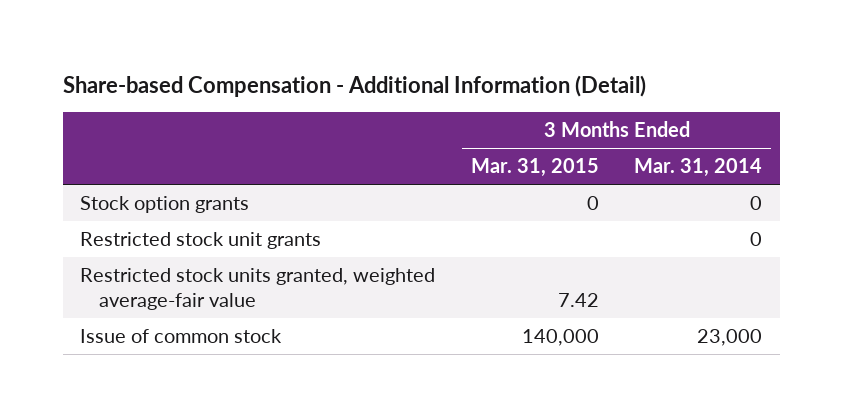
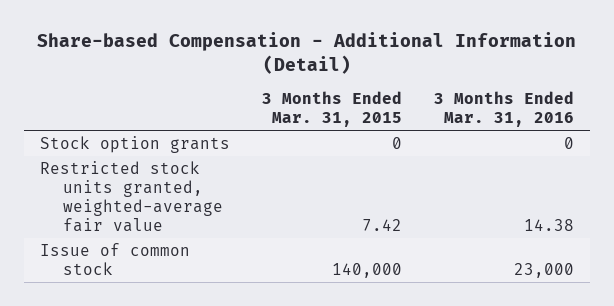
- | 3 Months Ended Mar. 31, 2015 | 3 Months Ended Mar. 31, 2014
+ | 3 Months Ended Mar. 31, 2015 | 3 Months Ended Mar. 31, 2016
- Restricted stock unit grants | | 0
- Restricted stock units granted, weighted average-fair value | 7.42 |
+ Restricted stock units granted, weighted-average fair value | 7.42 | 14.38

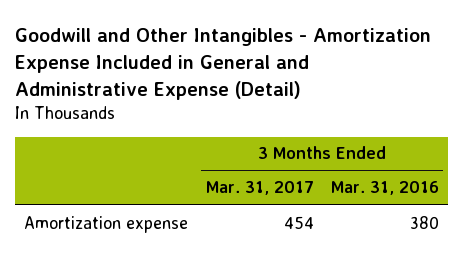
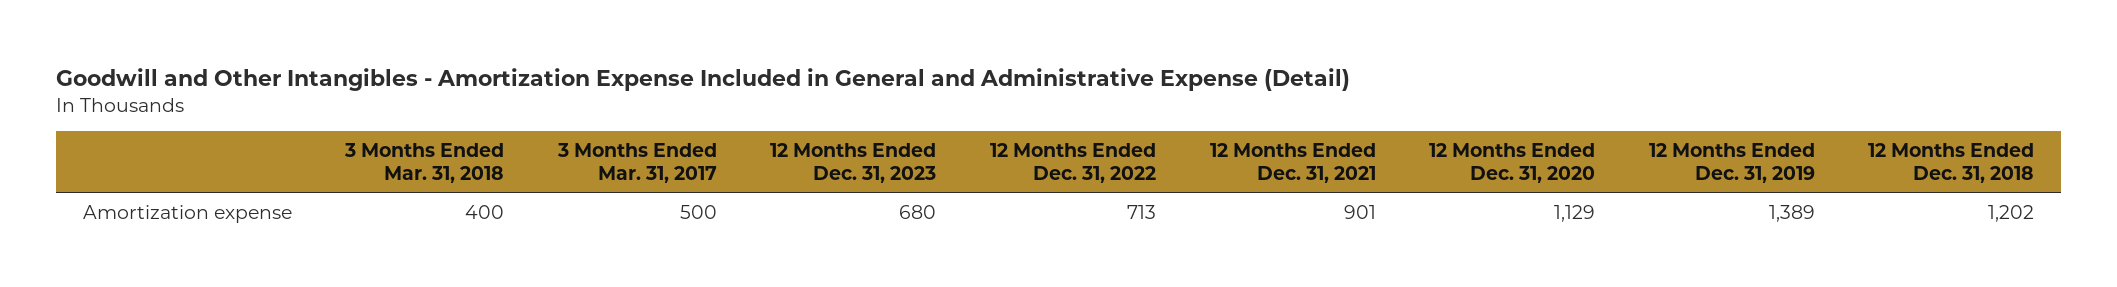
- | 3 Months Ended Mar. 31, 2017 | 3 Months Ended Mar. 31, 2016
+ | 3 Months Ended Mar. 31, 2018 | 3 Months Ended Mar. 31, 2017 | 12 Months Ended Dec. 31, 2023 | 12 Months Ended Dec. 31, 2022 | 12 Months Ended Dec. 31, 2021 | 12 Months Ended Dec. 31, 2020 | 12 Months Ended Dec. 31, 2019 | 12 Months Ended Dec. 31, 2018
- Amortization expense | 454 | 380
+ Amortization expense | 400 | 500 | 680 | 713 | 901 | 1,129 | 1,389 | 1,202

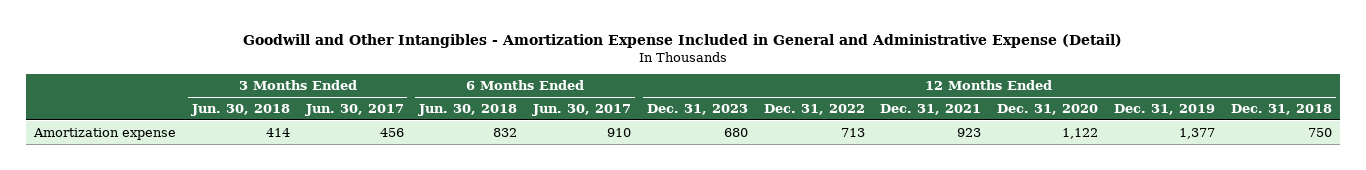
- | 3 Months Ended Mar. 31, 2018 | 3 Months Ended Mar. 31, 2017 | 12 Months Ended Dec. 31, 2023 | 12 Months Ended Dec. 31, 2022 | 12 Months Ended Dec. 31, 2021 | 12 Months Ended Dec. 31, 2020 | 12 Months Ended Dec. 31, 2019 | 12 Months Ended Dec. 31, 2018
+ | 3 Months Ended Jun. 30, 2018 | 3 Months Ended Jun. 30, 2017 | 6 Months Ended Jun. 30, 2018 | 6 Months Ended Jun. 30, 2017 | 12 Months Ended Dec. 31, 2023 | 12 Months Ended Dec. 31, 2022 | 12 Months Ended Dec. 31, 2021 | 12 Months Ended Dec. 31, 2020 | 12 Months Ended Dec. 31, 2019 | 12 Months Ended Dec. 31, 2018
- Amortization expense | 400 | 500 | 680 | 713 | 901 | 1,129 | 1,389 | 1,202
+ Amortization expense | 414 | 456 | 832 | 910 | 680 | 713 | 923 | 1,122 | 1,377 | 750

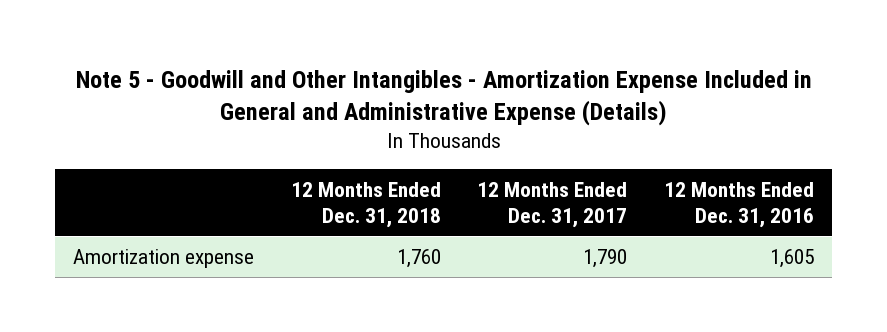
- Goodwill and Other Intangibles - Amortization Expense Included in General and Administrative Expense (Detail)
+ Note 5 - Goodwill and Other Intangibles - Amortization Expense Included in General and Administrative Expense (Details)
- | 3 Months Ended Jun. 30, 2018 | 3 Months Ended Jun. 30, 2017 | 6 Months Ended Jun. 30, 2018 | 6 Months Ended Jun. 30, 2017 | 12 Months Ended Dec. 31, 2023 | 12 Months Ended Dec. 31, 2022 | 12 Months Ended Dec. 31, 2021 | 12 Months Ended Dec. 31, 2020 | 12 Months Ended Dec. 31, 2019 | 12 Months Ended Dec. 31, 2018
+ | 12 Months Ended Dec. 31, 2018 | 12 Months Ended Dec. 31, 2017 | 12 Months Ended Dec. 31, 2016
- Amortization expense | 414 | 456 | 832 | 910 | 680 | 713 | 923 | 1,122 | 1,377 | 750
+ Amortization expense | 1,760 | 1,790 | 1,605

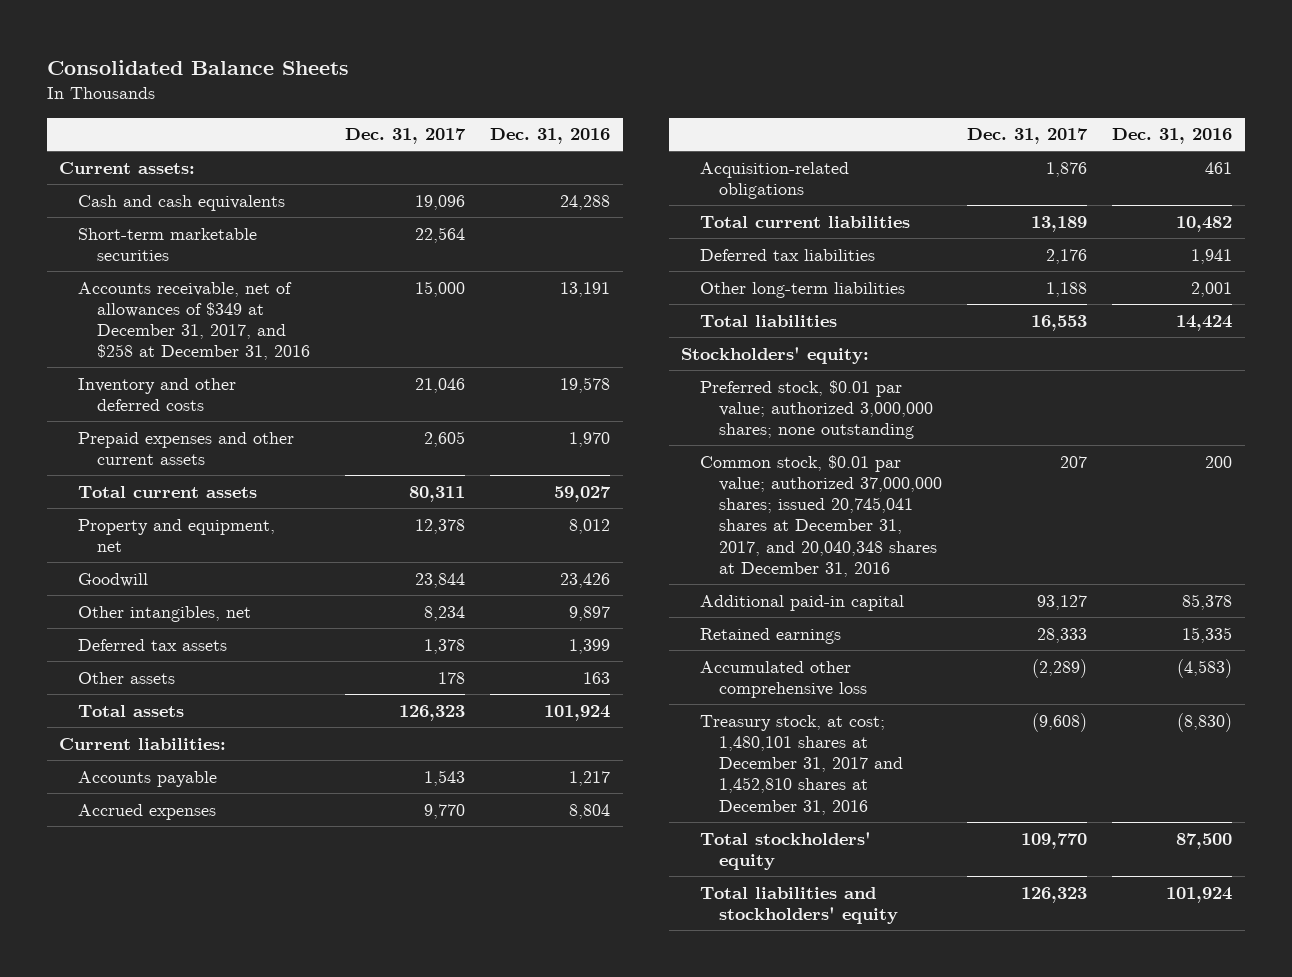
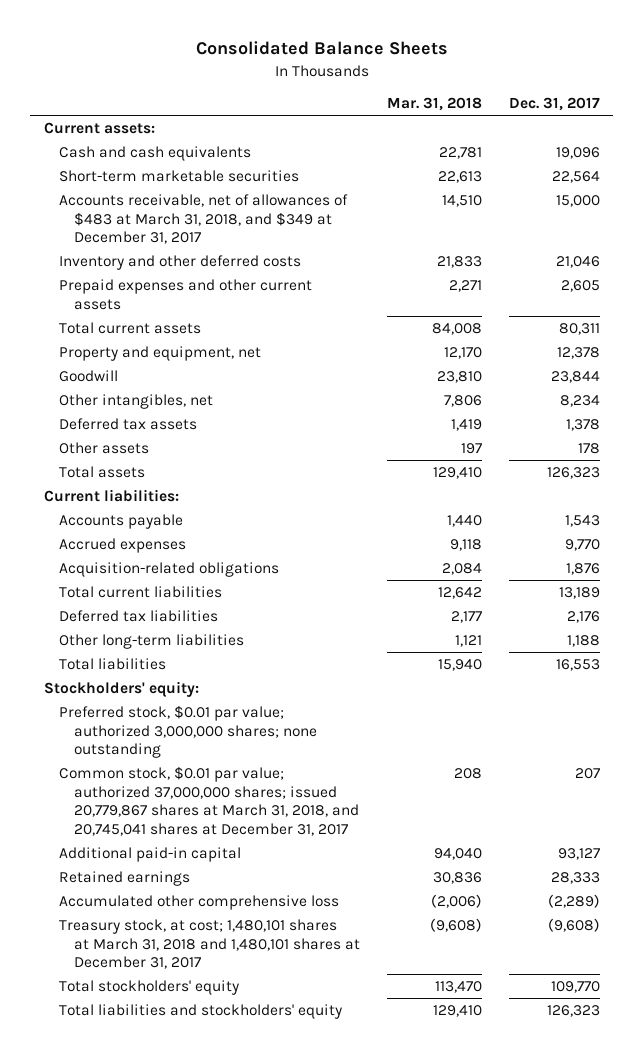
- | Dec. 31, 2017 | Dec. 31, 2016
+ | Mar. 31, 2018 | Dec. 31, 2017
- Accounts receivable, net of allowances of $349 at December 31, 2017, and $258 at December 31, 2016 | 15,000 | 13,191
+ Accounts receivable, net of allowances of $483 at March 31, 2018, and $349 at December 31, 2017 | 14,510 | 15,000
- Common stock, $0.01 par value; authorized 37,000,000 shares; issued 20,745,041 shares at December 31, 2017, and 20,040,348 shares at December 31, 2016 | 207 | 200
+ Common stock, $0.01 par value; authorized 37,000,000 shares; issued 20,779,867 shares at March 31, 2018, and 20,745,041 shares at December 31, 2017 | 208 | 207
- Treasury stock, at cost; 1,480,101 shares at December 31, 2017 and 1,452,810 shares at December 31, 2016 | (9,608) | (8,830)
+ Treasury stock, at cost; 1,480,101 shares at March 31, 2018 and 1,480,101 shares at December 31, 2017 | (9,608) | (9,608)

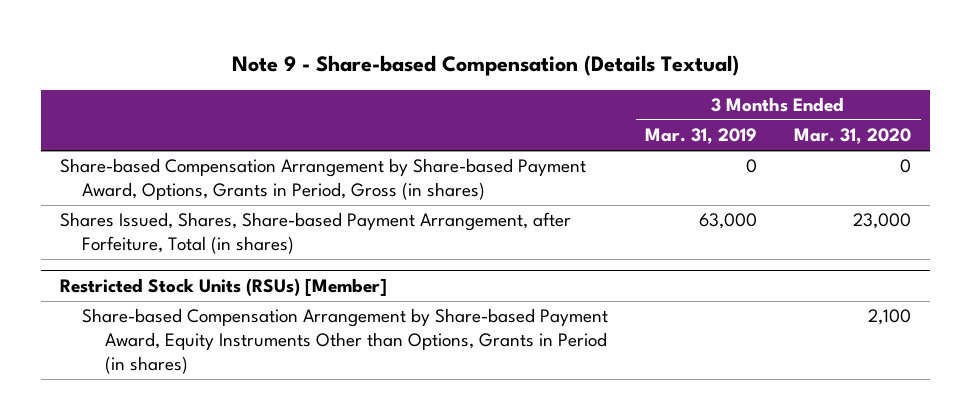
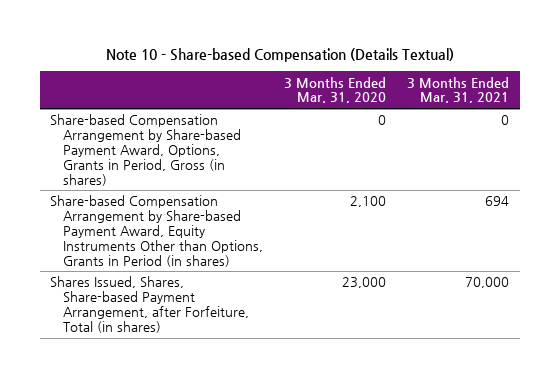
- Note 9 - Share-based Compensation (Details Textual)
+ Note 10 - Share-based Compensation (Details Textual)
- | 3 Months Ended Mar. 31, 2019 | 3 Months Ended Mar. 31, 2020
+ | 3 Months Ended Mar. 31, 2020 | 3 Months Ended Mar. 31, 2021
- Restricted Stock Units (RSUs) [Member]
moved down: Shares Issued, Shares, Share-based Payment Arrangement, after Forfeiture, Total (in shares) | 23,000 | 70,000

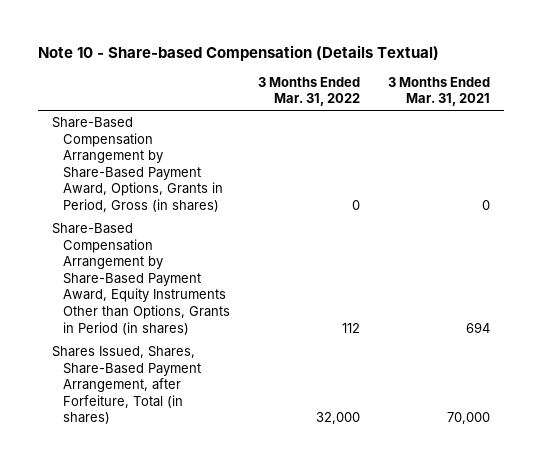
- | 3 Months Ended Mar. 31, 2020 | 3 Months Ended Mar. 31, 2021
+ | 3 Months Ended Mar. 31, 2022 | 3 Months Ended Mar. 31, 2021
- Share-based Compensation Arrangement by Share-based Payment Award, Options, Grants in Period, Gross (in shares) | 0 | 0
- Share-based Compensation Arrangement by Share-based Payment Award, Equity Instruments Other than Options, Grants in Period (in shares) | 2,100 | 694
- Shares Issued, Shares, Share-based Payment Arrangement, after Forfeiture, Total (in shares) | 23,000 | 70,000
+ Share-Based Compensation Arrangement by Share-Based Payment Award, Options, Grants in Period, Gross (in shares) | 0 | 0
+ Share-Based Compensation Arrangement by Share-Based Payment Award, Equity Instruments Other than Options, Grants in Period (in shares) | 112 | 694
+ Shares Issued, Shares, Share-Based Payment Arrangement, after Forfeiture, Total (in shares) | 32,000 | 70,000

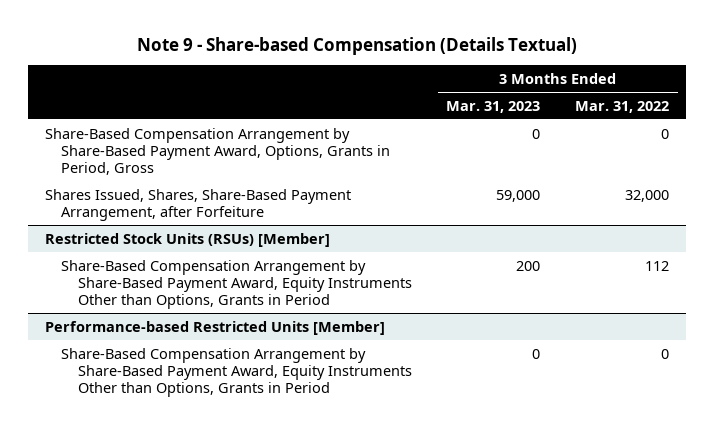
- Note 10 - Share-based Compensation (Details Textual)
+ Note 9 - Share-based Compensation (Details Textual)
- | 3 Months Ended Mar. 31, 2022 | 3 Months Ended Mar. 31, 2021
+ | 3 Months Ended Mar. 31, 2023 | 3 Months Ended Mar. 31, 2022
- Share-Based Compensation Arrangement by Share-Based Payment Award, Options, Grants in Period, Gross (in shares) | 0 | 0
- Share-Based Compensation Arrangement by Share-Based Payment Award, Equity Instruments Other than Options, Grants in Period (in shares) | 112 | 694
- Shares Issued, Shares, Share-Based Payment Arrangement, after Forfeiture, Total (in shares) | 32,000 | 70,000
+ Share-Based Compensation Arrangement by Share-Based Payment Award, Options, Grants in Period, Gross | 0 | 0
+ Shares Issued, Shares, Share-Based Payment Arrangement, after Forfeiture | 59,000 | 32,000
+ Restricted Stock Units (RSUs) [Member]
+ Share-Based Compensation Arrangement by Share-Based Payment Award, Equity Instruments Other than Options, Grants in Period | 200 | 112
+ Performance-based Restricted Units [Member]
+ Share-Based Compensation Arrangement by Share-Based Payment Award, Equity Instruments Other than Options, Grants in Period | 0 | 0

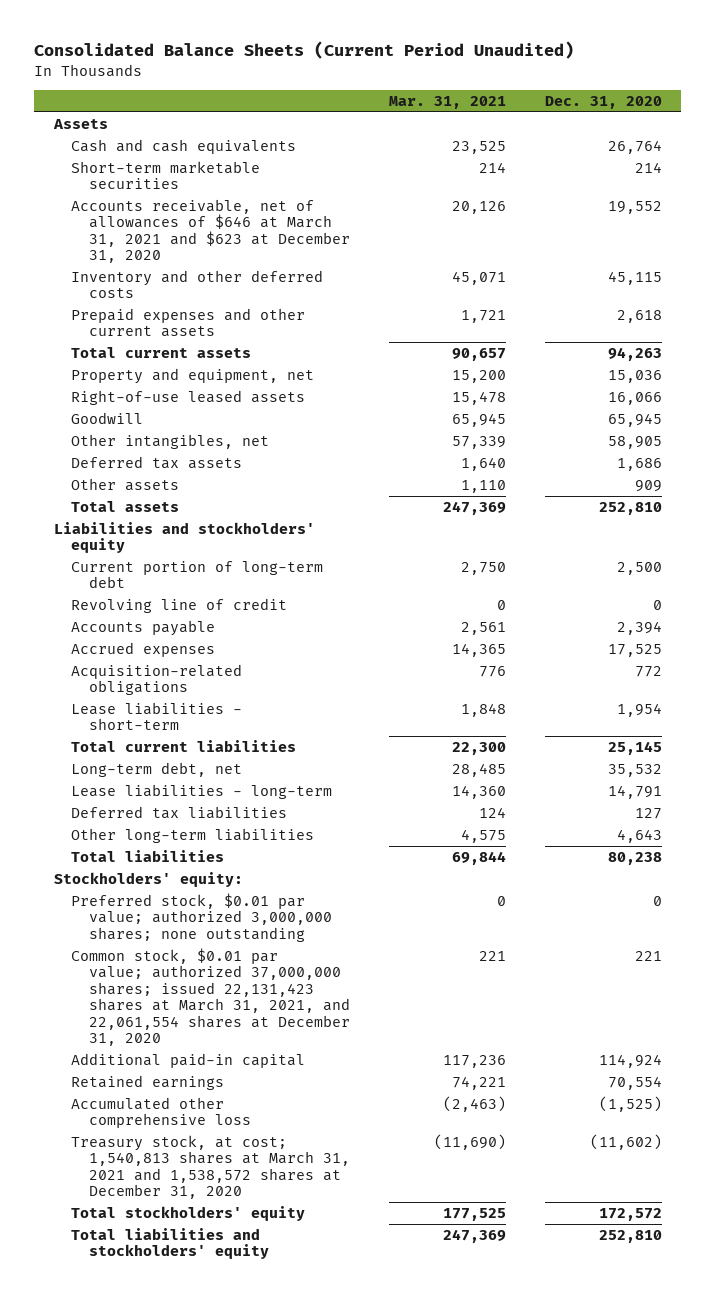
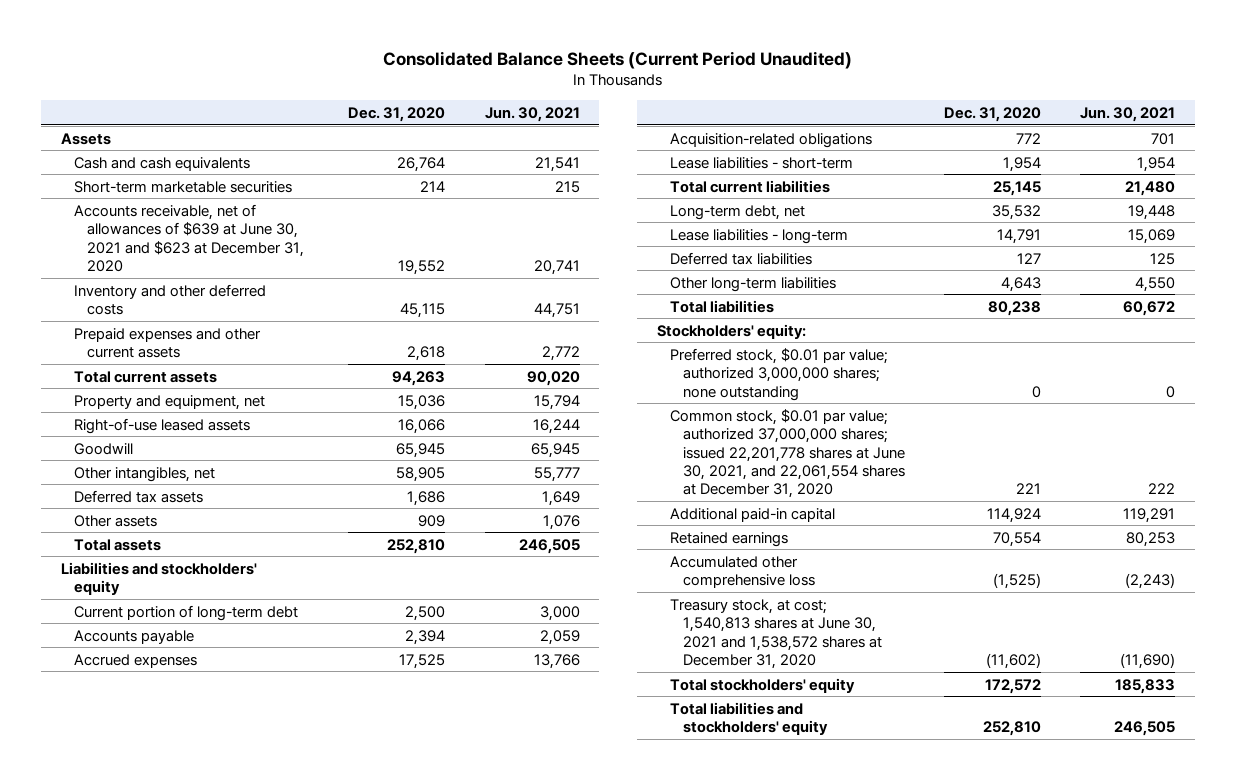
- | Mar. 31, 2021 | Dec. 31, 2020
+ | Dec. 31, 2020 | Jun. 30, 2021
- Accounts receivable, net of allowances of $646 at March 31, 2021 and $623 at December 31, 2020 | 20,126 | 19,552
+ Accounts receivable, net of allowances of $639 at June 30, 2021 and $623 at December 31, 2020 | 19,552 | 20,741
- Revolving line of credit | 0 | 0
- Common stock, $0.01 par value; authorized 37,000,000 shares; issued 22,131,423 shares at March 31, 2021, and 22,061,554 shares at December 31, 2020 | 221 | 221
+ Common stock, $0.01 par value; authorized 37,000,000 shares; issued 22,201,778 shares at June 30, 2021, and 22,061,554 shares at December 31, 2020 | 221 | 222
- Treasury stock, at cost; 1,540,813 shares at March 31, 2021 and 1,538,572 shares at December 31, 2020 | (11,690) | (11,602)
+ Treasury stock, at cost; 1,540,813 shares at June 30, 2021 and 1,538,572 shares at December 31, 2020 | (11,602) | (11,690)

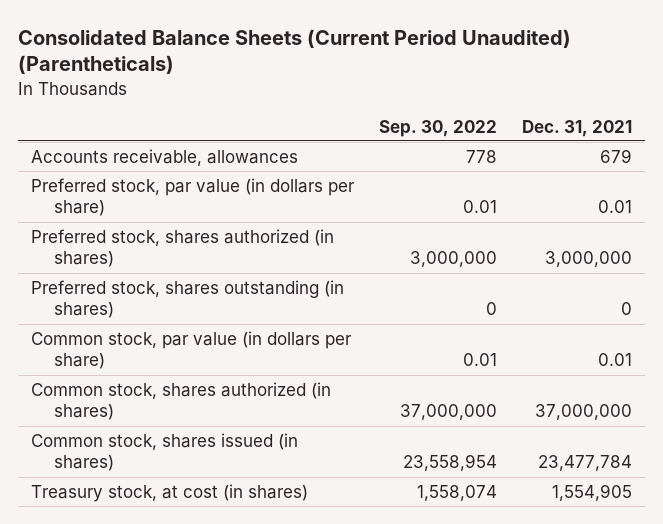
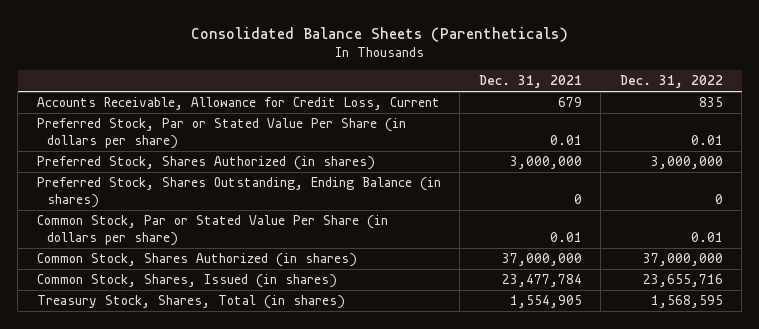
- Consolidated Balance Sheets (Current Period Unaudited) (Parentheticals)
+ Consolidated Balance Sheets (Parentheticals)
- | Sep. 30, 2022 | Dec. 31, 2021
+ | Dec. 31, 2021 | Dec. 31, 2022
- Accounts receivable, allowances | 778 | 679
- Preferred stock, par value (in dollars per share) | 0.01 | 0.01
- Preferred stock, shares authorized (in shares) | 3,000,000 | 3,000,000
- Preferred stock, shares outstanding (in shares) | 0 | 0
- Common stock, par value (in dollars per share) | 0.01 | 0.01
- Common stock, shares authorized (in shares) | 37,000,000 | 37,000,000
- Common stock, shares issued (in shares) | 23,558,954 | 23,477,784
- Treasury stock, at cost (in shares) | 1,558,074 | 1,554,905
+ Accounts Receivable, Allowance for Credit Loss, Current | 679 | 835
+ Preferred Stock, Par or Stated Value Per Share (in dollars per share) | 0.01 | 0.01
+ Preferred Stock, Shares Authorized (in shares) | 3,000,000 | 3,000,000
+ Preferred Stock, Shares Outstanding, Ending Balance (in shares) | 0 | 0
+ Common Stock, Par or Stated Value Per Share (in dollars per share) | 0.01 | 0.01
+ Common Stock, Shares Authorized (in shares) | 37,000,000 | 37,000,000
+ Common Stock, Shares, Issued (in shares) | 23,477,784 | 23,655,716
+ Treasury Stock, Shares, Total (in shares) | 1,554,905 | 1,568,595

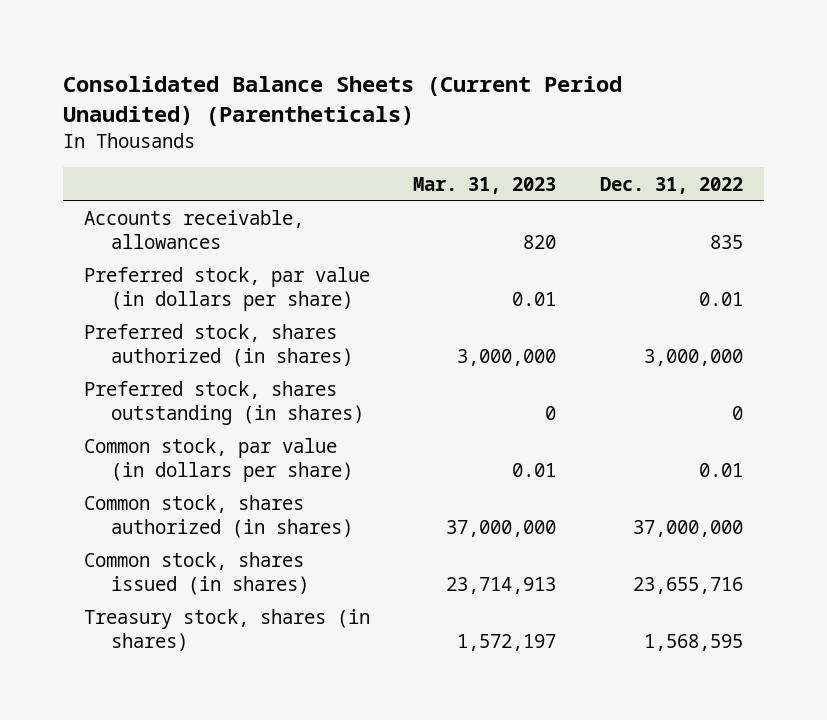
- Consolidated Balance Sheets (Parentheticals)
+ Consolidated Balance Sheets (Current Period Unaudited) (Parentheticals)
- | Dec. 31, 2021 | Dec. 31, 2022
+ | Mar. 31, 2023 | Dec. 31, 2022
- Accounts Receivable, Allowance for Credit Loss, Current | 679 | 835
- Preferred Stock, Par or Stated Value Per Share (in dollars per share) | 0.01 | 0.01
- Preferred Stock, Shares Authorized (in shares) | 3,000,000 | 3,000,000
- Preferred Stock, Shares Outstanding, Ending Balance (in shares) | 0 | 0
- Common Stock, Par or Stated Value Per Share (in dollars per share) | 0.01 | 0.01
- Common Stock, Shares Authorized (in shares) | 37,000,000 | 37,000,000
- Common Stock, Shares, Issued (in shares) | 23,477,784 | 23,655,716
- Treasury Stock, Shares, Total (in shares) | 1,554,905 | 1,568,595
+ Accounts receivable, allowances | 820 | 835
+ Preferred stock, par value (in dollars per share) | 0.01 | 0.01
+ Preferred stock, shares authorized (in shares) | 3,000,000 | 3,000,000
+ Preferred stock, shares outstanding (in shares) | 0 | 0
+ Common stock, par value (in dollars per share) | 0.01 | 0.01
+ Common stock, shares authorized (in shares) | 37,000,000 | 37,000,000
+ Common stock, shares issued (in shares) | 23,714,913 | 23,655,716
+ Treasury stock, shares (in shares) | 1,572,197 | 1,568,595

